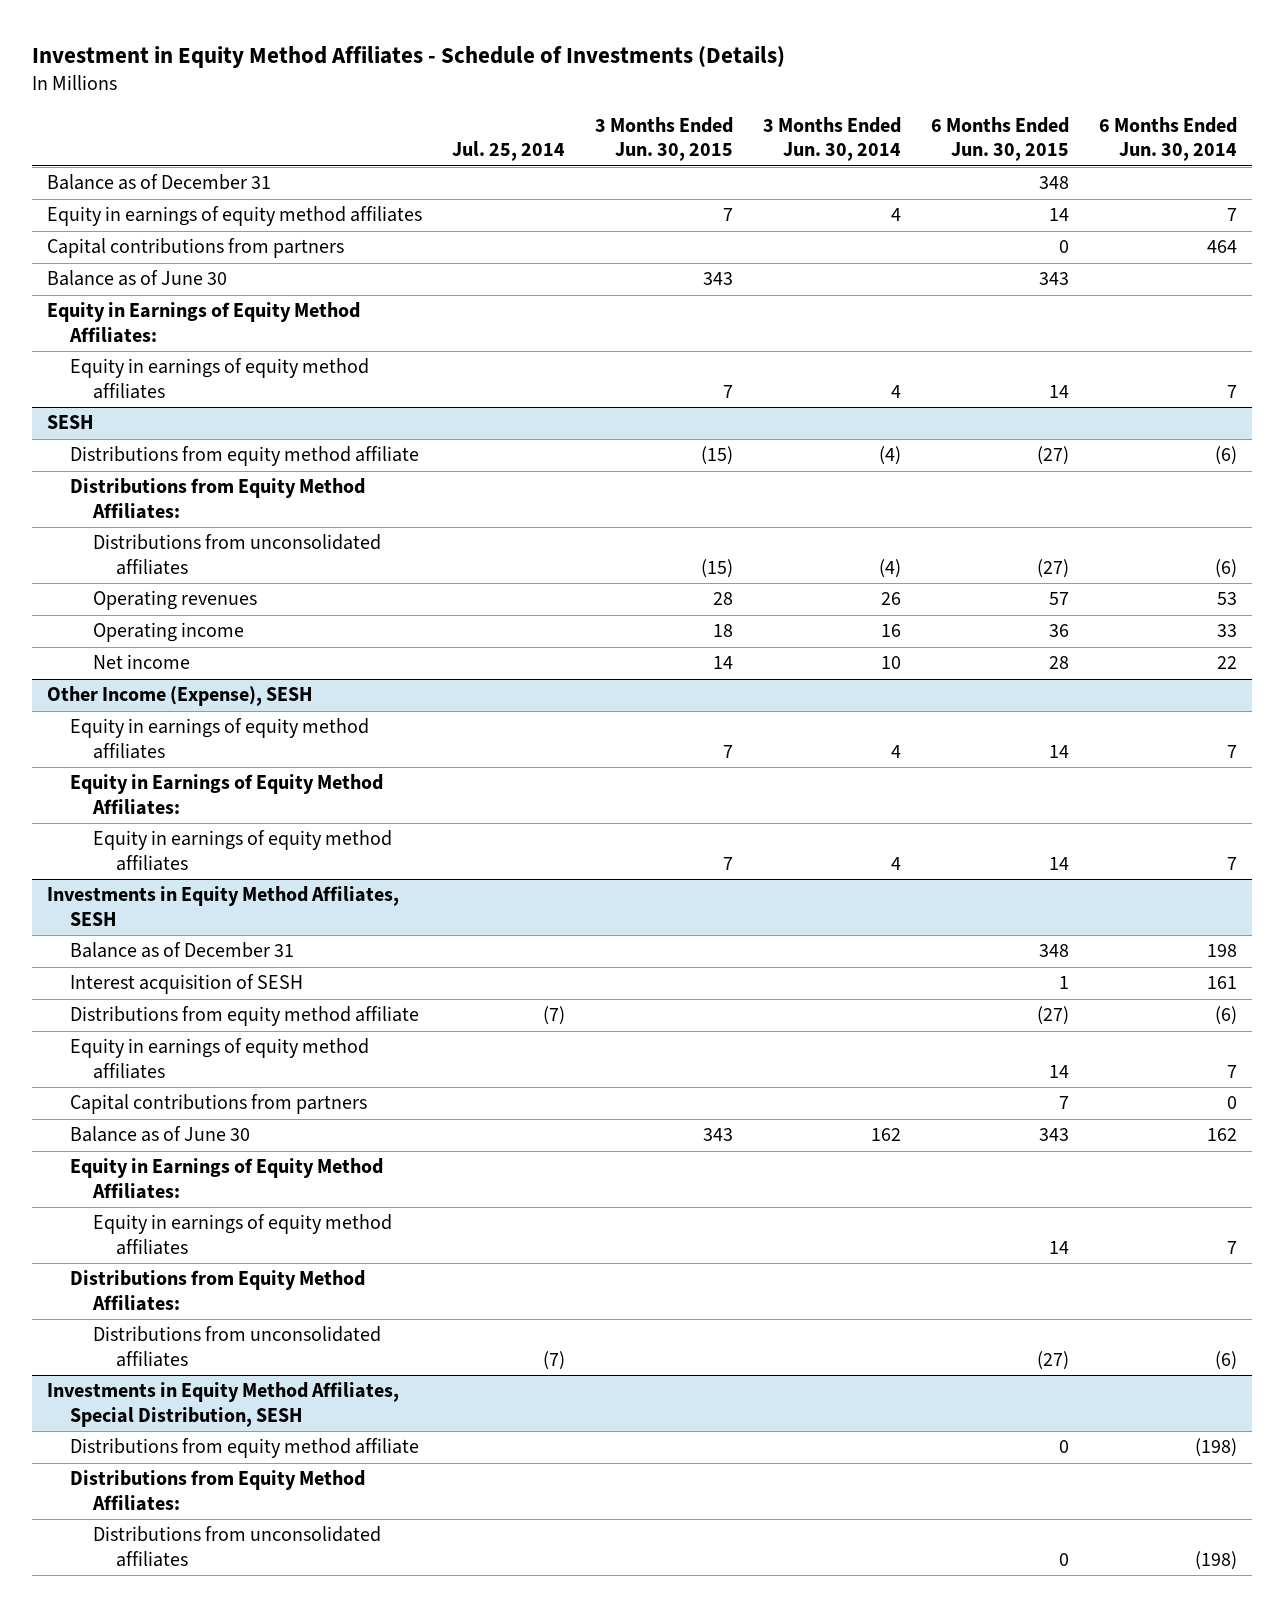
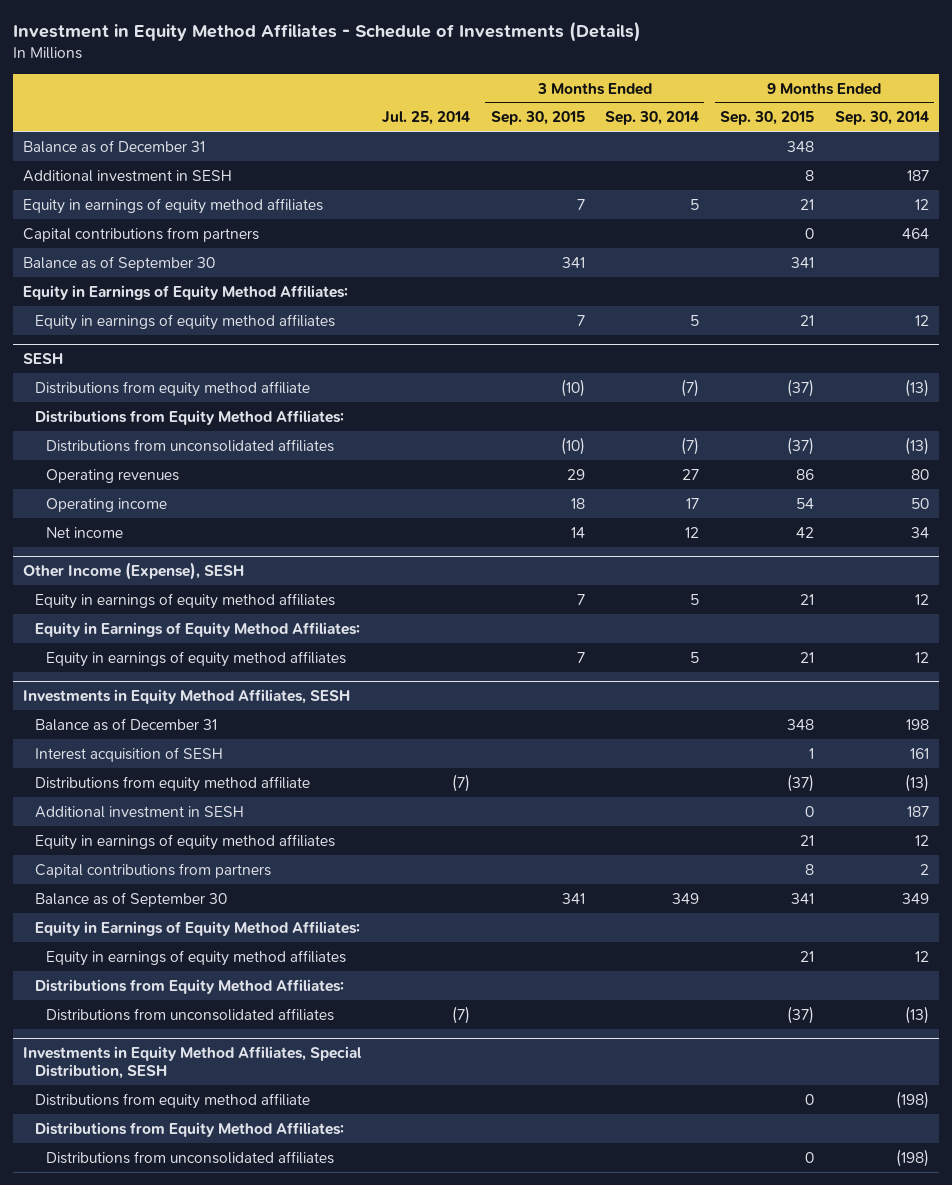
- | Jul. 25, 2014 | 3 Months Ended Jun. 30, 2015 | 3 Months Ended Jun. 30, 2014 | 6 Months Ended Jun. 30, 2015 | 6 Months Ended Jun. 30, 2014
+ | Jul. 25, 2014 | 3 Months Ended Sep. 30, 2015 | 3 Months Ended Sep. 30, 2014 | 9 Months Ended Sep. 30, 2015 | 9 Months Ended Sep. 30, 2014
+ Additional investment in SESH | | | | 8 | 187
- Balance as of June 30 | | 343 | | 343 |
+ Balance as of September 30 | | 341 | | 341 |
@ Investments in Equity Method Affiliates, SESH
+ Additional investment in SESH | | | | 0 | 187
- Balance as of June 30 | | 343 | 162 | 343 | 162
+ Balance as of September 30 | | 341 | 349 | 341 | 349

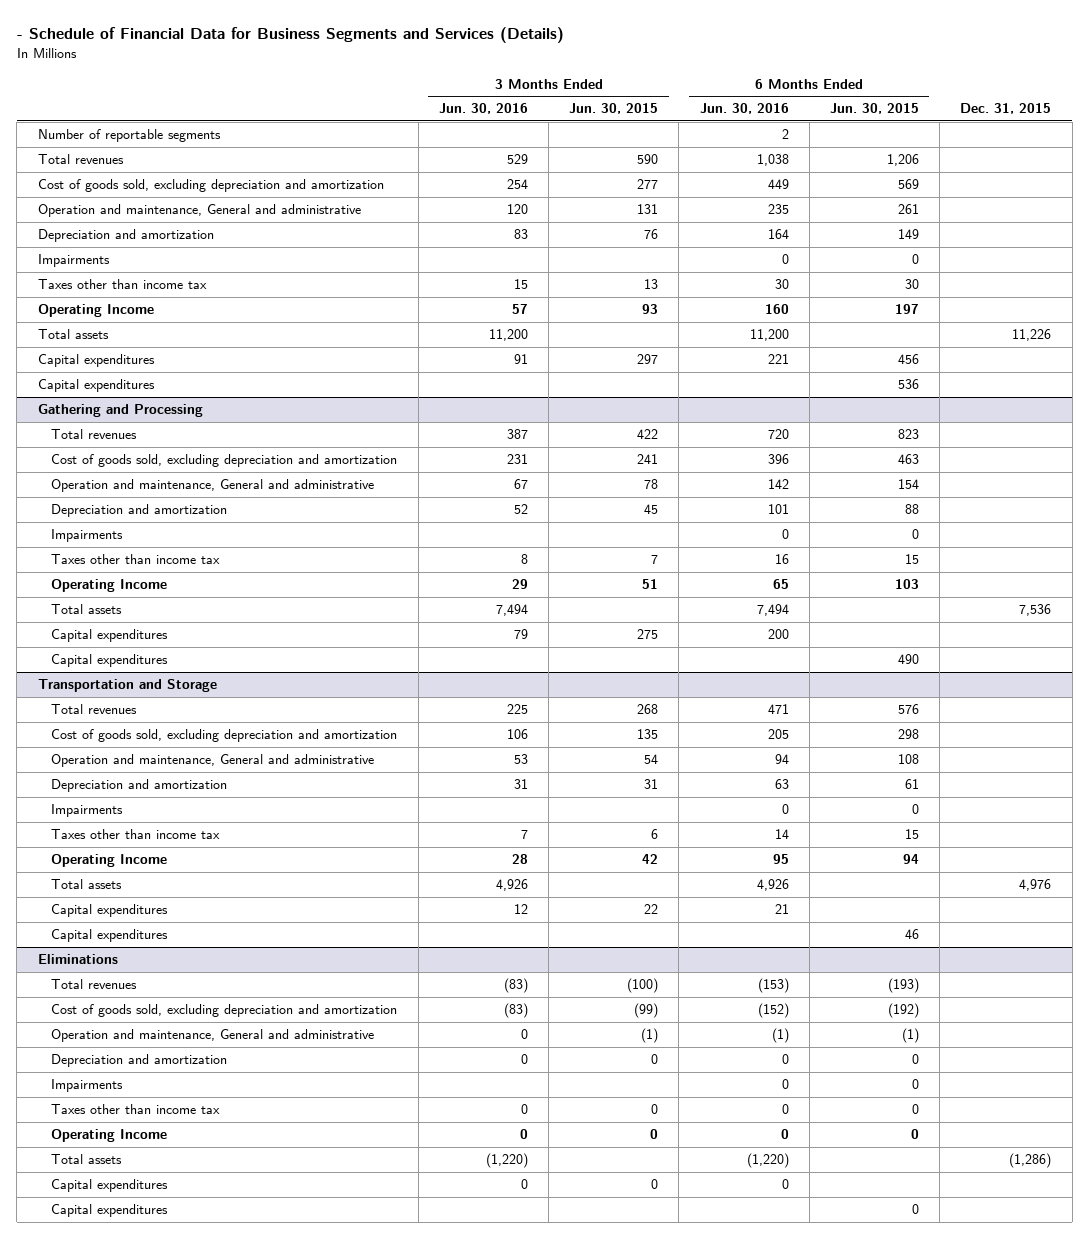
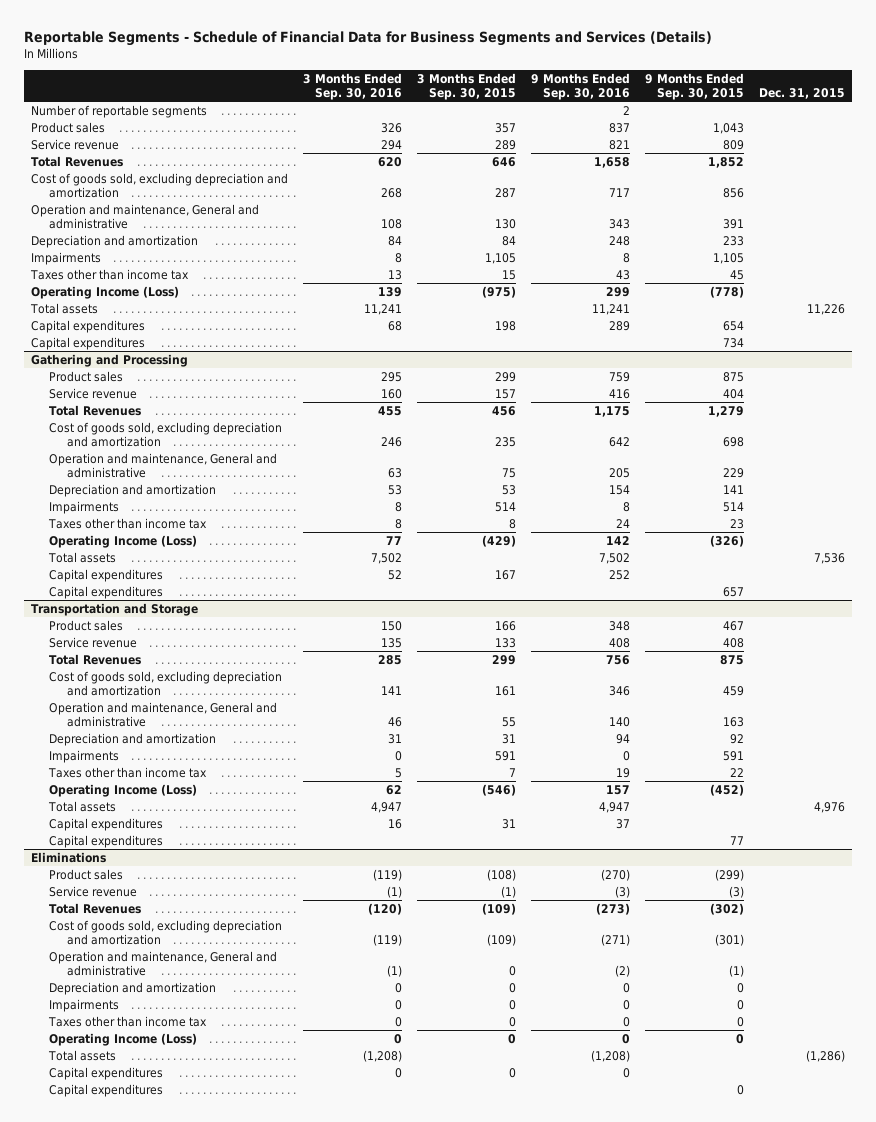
- - Schedule of Financial Data for Business Segments and Services (Details)
+ Reportable Segments - Schedule of Financial Data for Business Segments and Services (Details)
- | 3 Months Ended Jun. 30, 2016 | 3 Months Ended Jun. 30, 2015 | 6 Months Ended Jun. 30, 2016 | 6 Months Ended Jun. 30, 2015 | Dec. 31, 2015
+ | 3 Months Ended Sep. 30, 2016 | 3 Months Ended Sep. 30, 2015 | 9 Months Ended Sep. 30, 2016 | 9 Months Ended Sep. 30, 2015 | Dec. 31, 2015
- Total revenues | 529 | 590 | 1,038 | 1,206 |
+ Product sales | 326 | 357 | 837 | 1,043 |
+ Service revenue | 294 | 289 | 821 | 809 |
+ Total Revenues | 620 | 646 | 1,658 | 1,852 |
- Operating Income | 57 | 93 | 160 | 197 |
+ Operating Income (Loss) | 139 | (975) | 299 | (778) |
@ Gathering and Processing
- Total revenues | 387 | 422 | 720 | 823 |
+ Product sales | 295 | 299 | 759 | 875 |
+ Service revenue | 160 | 157 | 416 | 404 |
+ Total Revenues | 455 | 456 | 1,175 | 1,279 |
- Operating Income | 29 | 51 | 65 | 103 |
+ Operating Income (Loss) | 77 | (429) | 142 | (326) |
@ Transportation and Storage
- Total revenues | 225 | 268 | 471 | 576 |
+ Product sales | 150 | 166 | 348 | 467 |
+ Service revenue | 135 | 133 | 408 | 408 |
+ Total Revenues | 285 | 299 | 756 | 875 |
- Operating Income | 28 | 42 | 95 | 94 |
+ Operating Income (Loss) | 62 | (546) | 157 | (452) |
@ Eliminations
- Total revenues | (83) | (100) | (153) | (193) |
+ Product sales | (119) | (108) | (270) | (299) |
+ Service revenue | (1) | (1) | (3) | (3) |
+ Total Revenues | (120) | (109) | (273) | (302) |
- Operating Income | 0 | 0 | 0 | 0 |
+ Operating Income (Loss) | 0 | 0 | 0 | 0 |

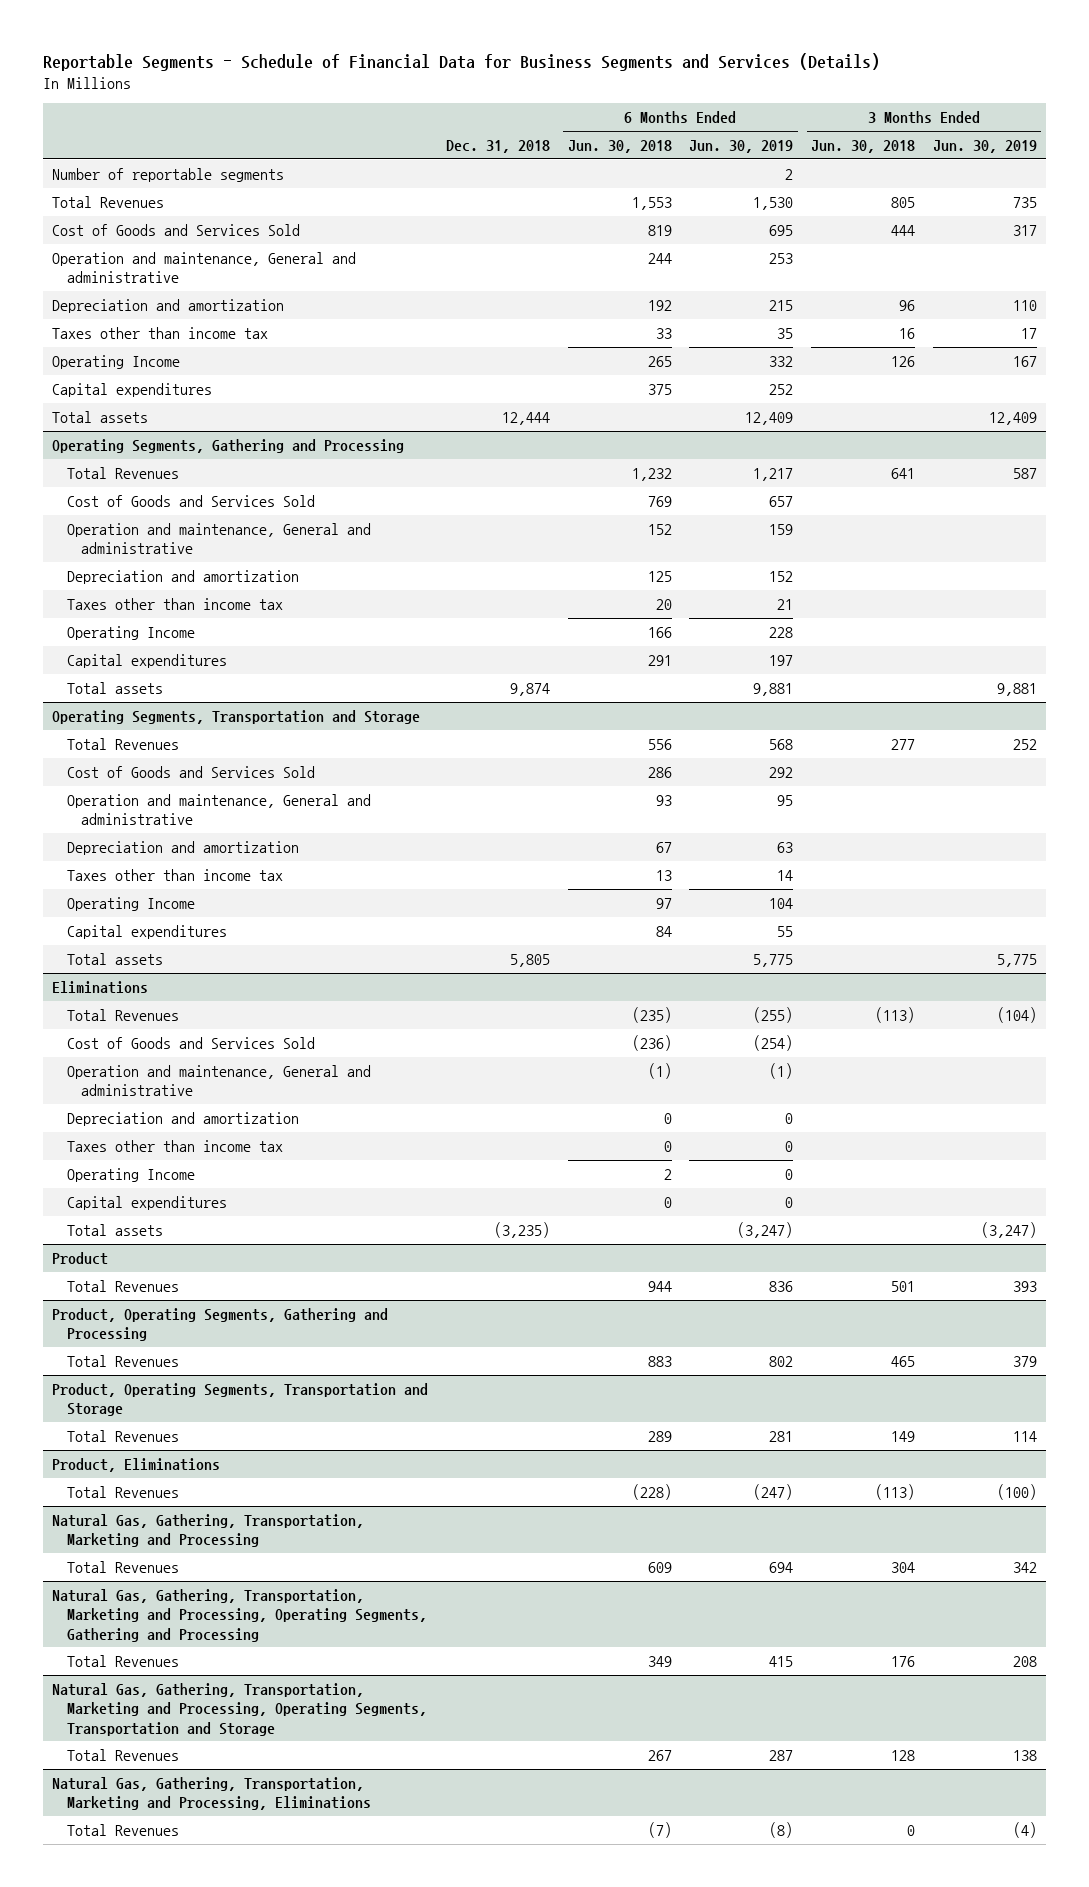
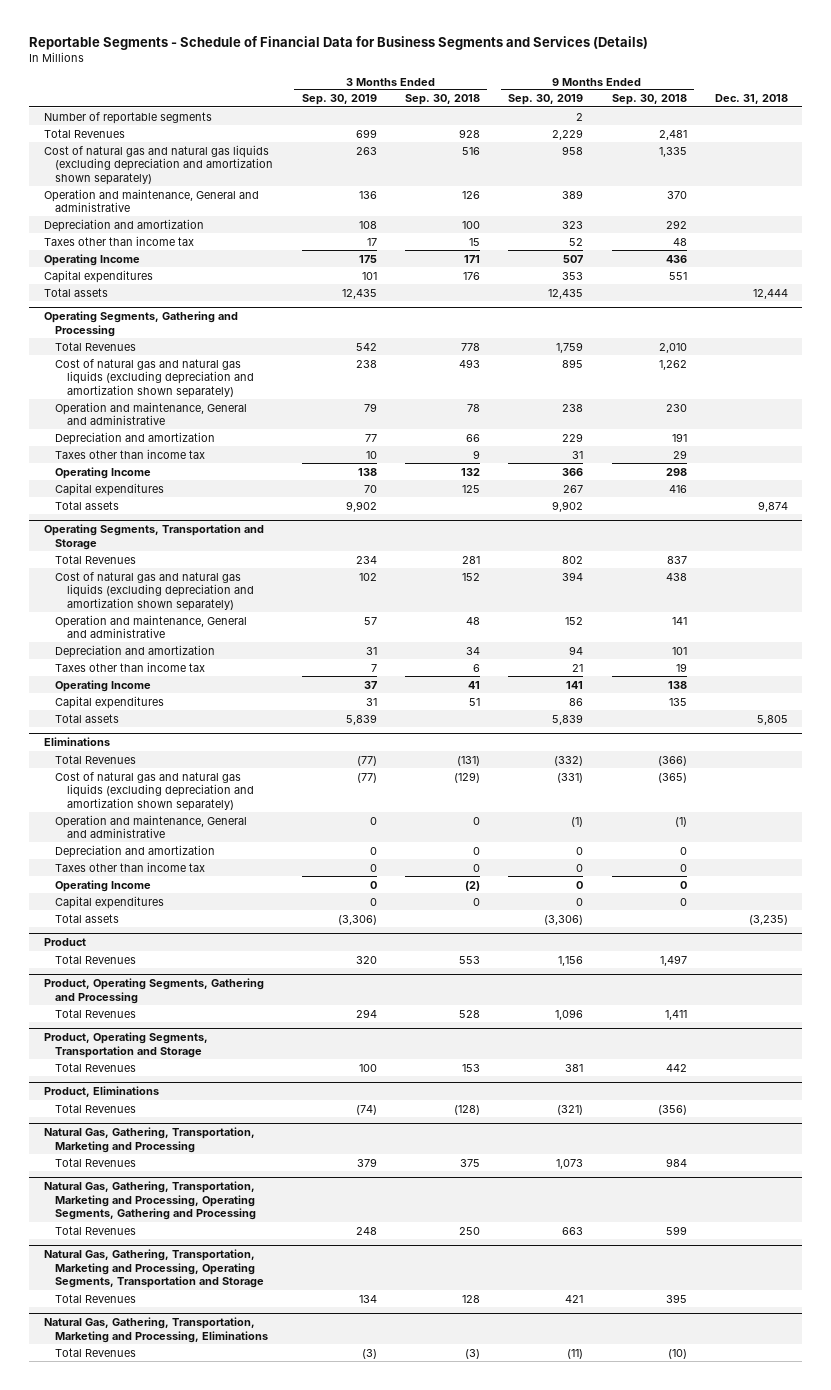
- | Dec. 31, 2018 | 6 Months Ended Jun. 30, 2018 | 6 Months Ended Jun. 30, 2019 | 3 Months Ended Jun. 30, 2018 | 3 Months Ended Jun. 30, 2019
+ | 3 Months Ended Sep. 30, 2019 | 3 Months Ended Sep. 30, 2018 | 9 Months Ended Sep. 30, 2019 | 9 Months Ended Sep. 30, 2018 | Dec. 31, 2018
- Cost of Goods and Services Sold | | 819 | 695 | 444 | 317
+ Cost of natural gas and natural gas liquids (excluding depreciation and amortization shown separately) | 263 | 516 | 958 | 1,335 |
@ Operating Segments, Gathering and Processing
- Cost of Goods and Services Sold | | 769 | 657 | |
+ Cost of natural gas and natural gas liquids (excluding depreciation and amortization shown separately) | 238 | 493 | 895 | 1,262 |
@ Operating Segments, Transportation and Storage
- Cost of Goods and Services Sold | | 286 | 292 | |
+ Cost of natural gas and natural gas liquids (excluding depreciation and amortization shown separately) | 102 | 152 | 394 | 438 |
@ Eliminations
- Cost of Goods and Services Sold | | (236) | (254) | |
+ Cost of natural gas and natural gas liquids (excluding depreciation and amortization shown separately) | (77) | (129) | (331) | (365) |

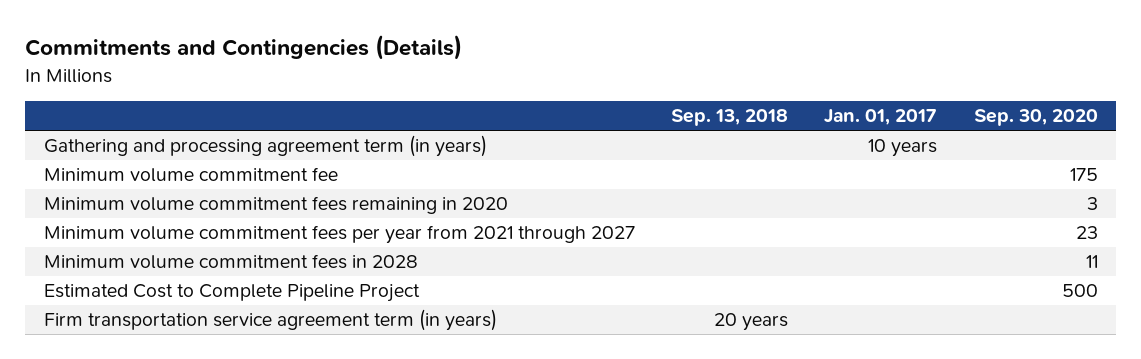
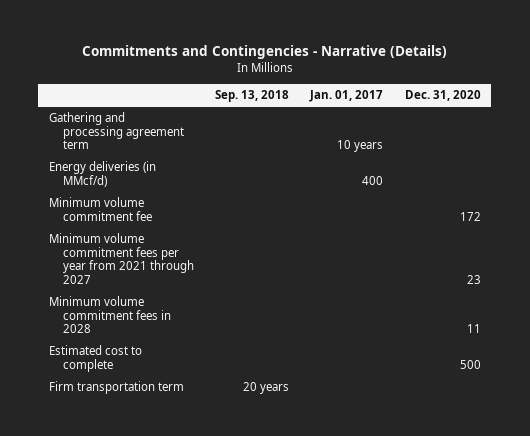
- Commitments and Contingencies (Details)
+ Commitments and Contingencies - Narrative (Details)
- | Sep. 13, 2018 | Jan. 01, 2017 | Sep. 30, 2020
+ | Sep. 13, 2018 | Jan. 01, 2017 | Dec. 31, 2020
- Gathering and processing agreement term (in years) | | 10 years |
+ Gathering and processing agreement term | | 10 years |
+ Energy deliveries (in MMcf/d) | | 400 |
- Minimum volume commitment fees remaining in 2020 | | | 3
- Estimated Cost to Complete Pipeline Project | | | 500
- Firm transportation service agreement term (in years) | 20 years | |
+ Estimated cost to complete | | | 500
+ Firm transportation term | 20 years | |

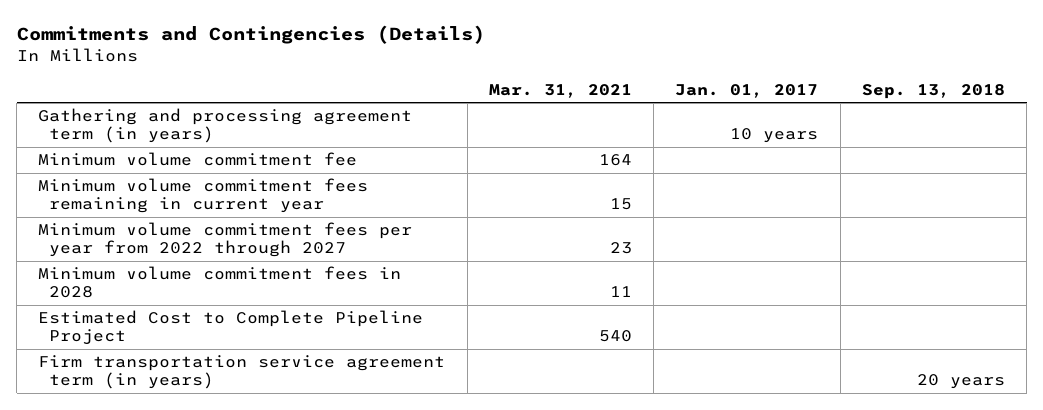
- Commitments and Contingencies - Narrative (Details)
+ Commitments and Contingencies (Details)
- | Sep. 13, 2018 | Jan. 01, 2017 | Dec. 31, 2020
+ | Mar. 31, 2021 | Jan. 01, 2017 | Sep. 13, 2018
- Gathering and processing agreement term | | 10 years |
- Energy deliveries (in MMcf/d) | | 400 |
+ Gathering and processing agreement term (in years) | | 10 years |
- Minimum volume commitment fees per year from 2021 through 2027 | | | 23
+ Minimum volume commitment fees remaining in current year | 15 | |
+ Minimum volume commitment fees per year from 2022 through 2027 | 23 | |
- Estimated cost to complete | | | 500
- Firm transportation term | 20 years | |
+ Estimated Cost to Complete Pipeline Project | 540 | |
+ Firm transportation service agreement term (in years) | | | 20 years

